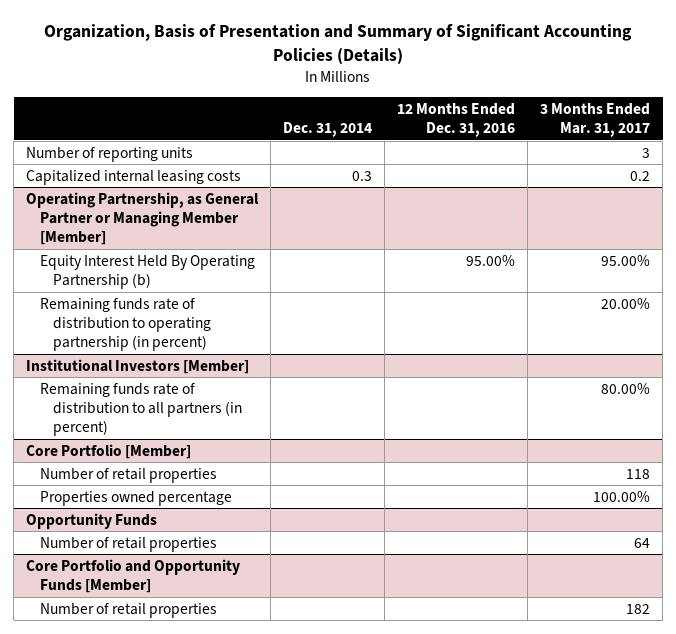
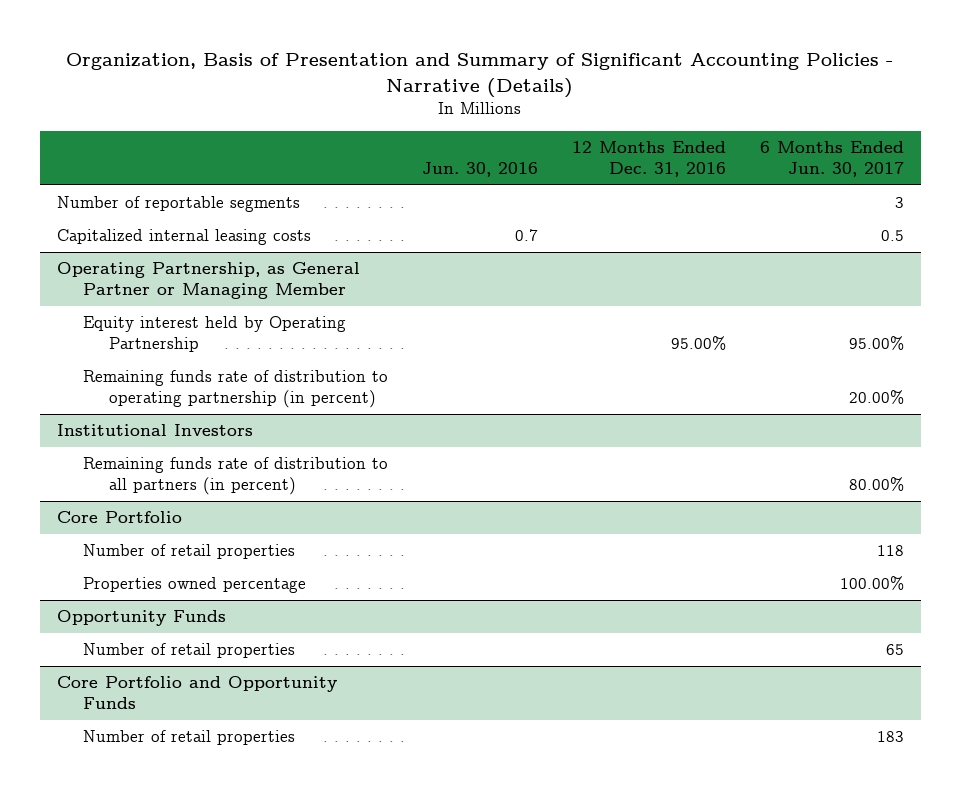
- Organization, Basis of Presentation and Summary of Significant Accounting Policies (Details)
+ Organization, Basis of Presentation and Summary of Significant Accounting Policies - Narrative (Details)
- | Dec. 31, 2014 | 12 Months Ended Dec. 31, 2016 | 3 Months Ended Mar. 31, 2017
+ | Jun. 30, 2016 | 12 Months Ended Dec. 31, 2016 | 6 Months Ended Jun. 30, 2017
- Number of reporting units | | | 3
+ Number of reportable segments | | | 3
- Operating Partnership, as General Partner or Managing Member [Member]
- Equity Interest Held By Operating Partnership (b) | | 95.00% | 95.00%
+ Operating Partnership, as General Partner or Managing Member
+ Equity interest held by Operating Partnership | | 95.00% | 95.00%
- Institutional Investors [Member]
+ Institutional Investors
- Core Portfolio [Member]
+ Core Portfolio
- Core Portfolio and Opportunity Funds [Member]
+ Core Portfolio and Opportunity Funds

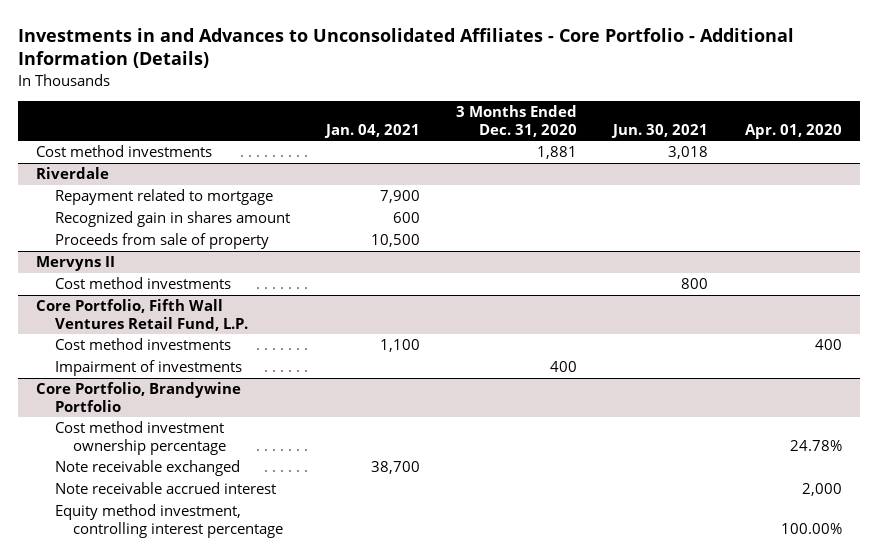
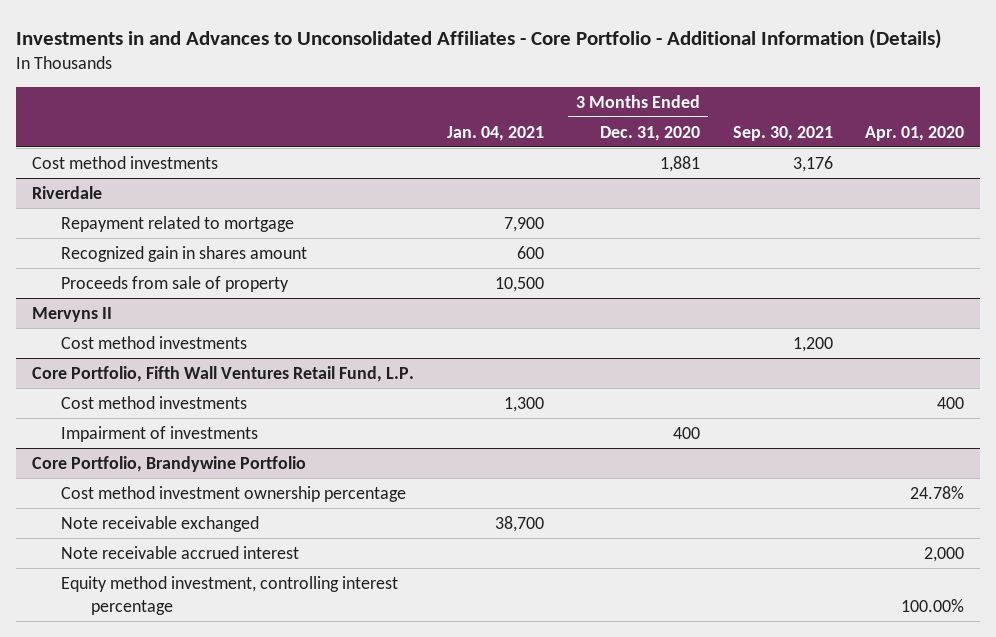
- | Jan. 04, 2021 | 3 Months Ended Dec. 31, 2020 | Jun. 30, 2021 | Apr. 01, 2020
+ | Jan. 04, 2021 | 3 Months Ended Dec. 31, 2020 | Sep. 30, 2021 | Apr. 01, 2020
@ Core Portfolio, Fifth Wall Ventures Retail Fund, L.P.
- Cost method investments | 1,100 | | | 400
+ Cost method investments | 1,300 | | | 400

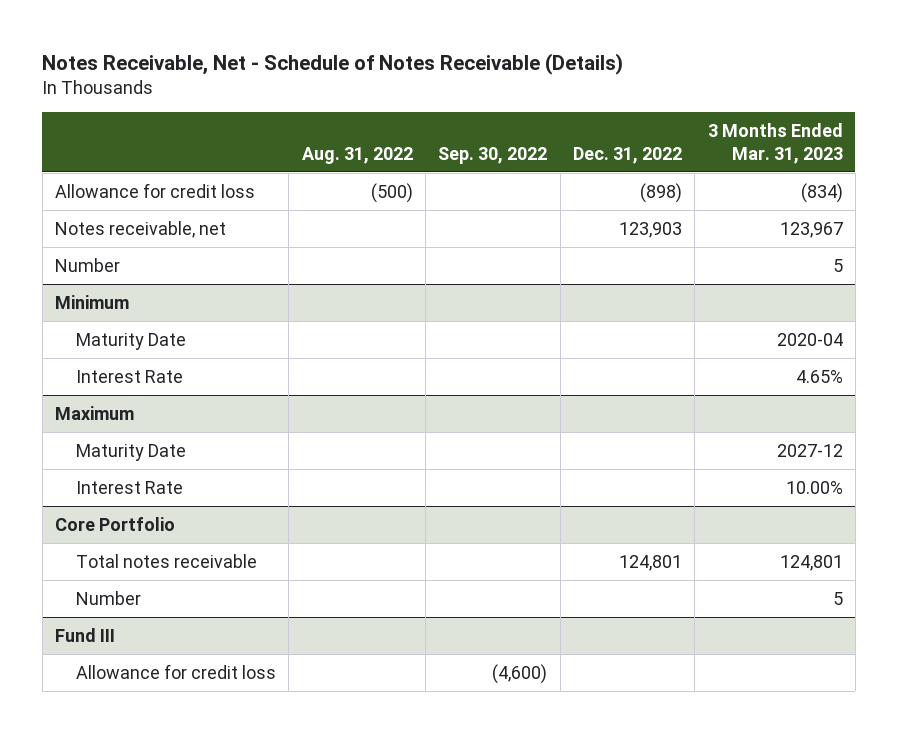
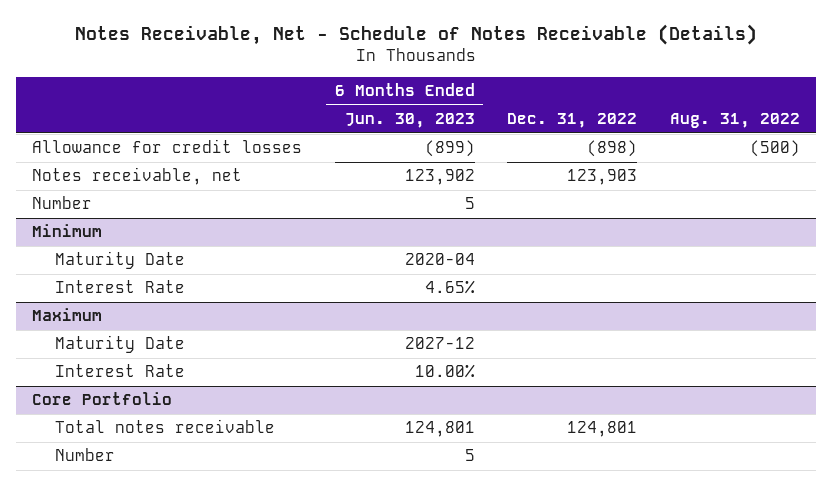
- | Aug. 31, 2022 | Sep. 30, 2022 | Dec. 31, 2022 | 3 Months Ended Mar. 31, 2023
+ | 6 Months Ended Jun. 30, 2023 | Dec. 31, 2022 | Aug. 31, 2022
- Allowance for credit loss | (500) | | (898) | (834)
+ Allowance for credit losses | (899) | (898) | (500)
- Fund III
- Allowance for credit loss | | (4,600) | |

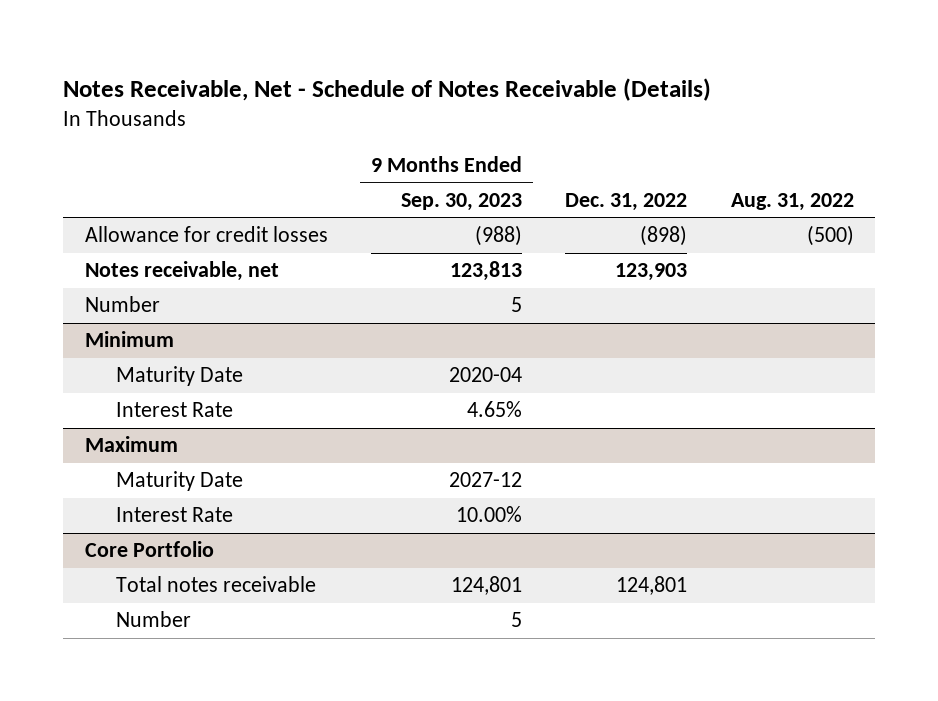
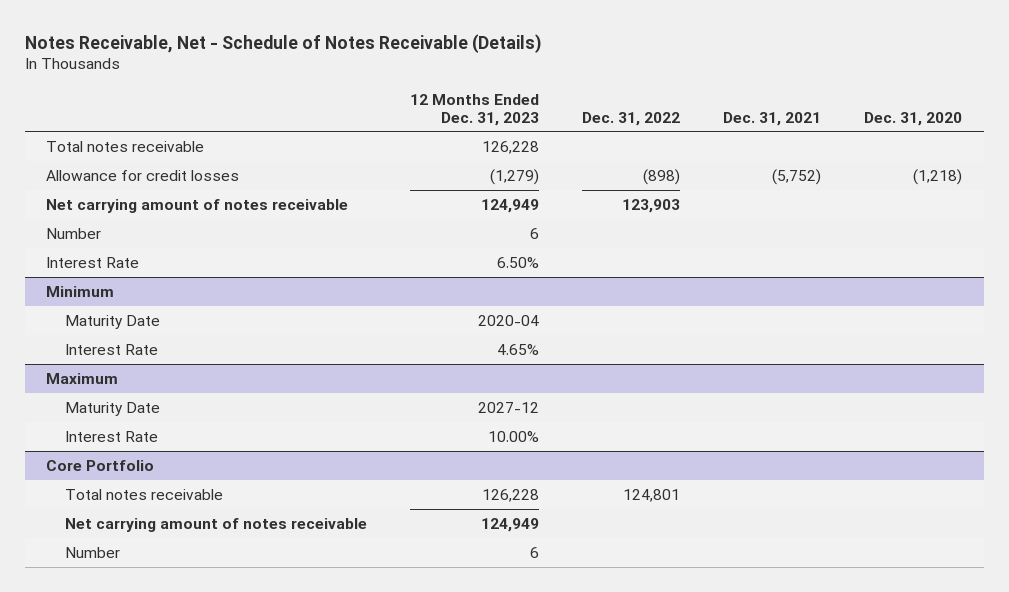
- | 9 Months Ended Sep. 30, 2023 | Dec. 31, 2022 | Aug. 31, 2022
+ | 12 Months Ended Dec. 31, 2023 | Dec. 31, 2022 | Dec. 31, 2021 | Dec. 31, 2020
+ Total notes receivable | 126,228 | | |
- Notes receivable, net | 123,813 | 123,903 |
+ Net carrying amount of notes receivable | 124,949 | 123,903 | |
+ Interest Rate | 6.50% | | |
@ Core Portfolio
+ Net carrying amount of notes receivable | 124,949 | | |

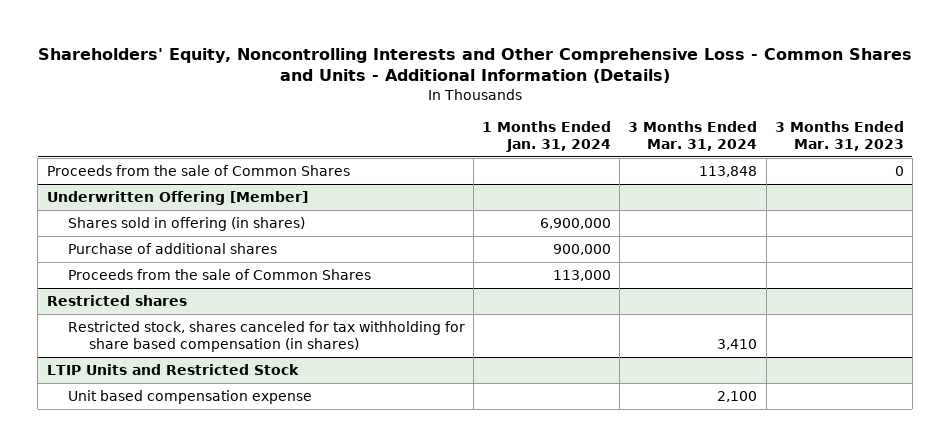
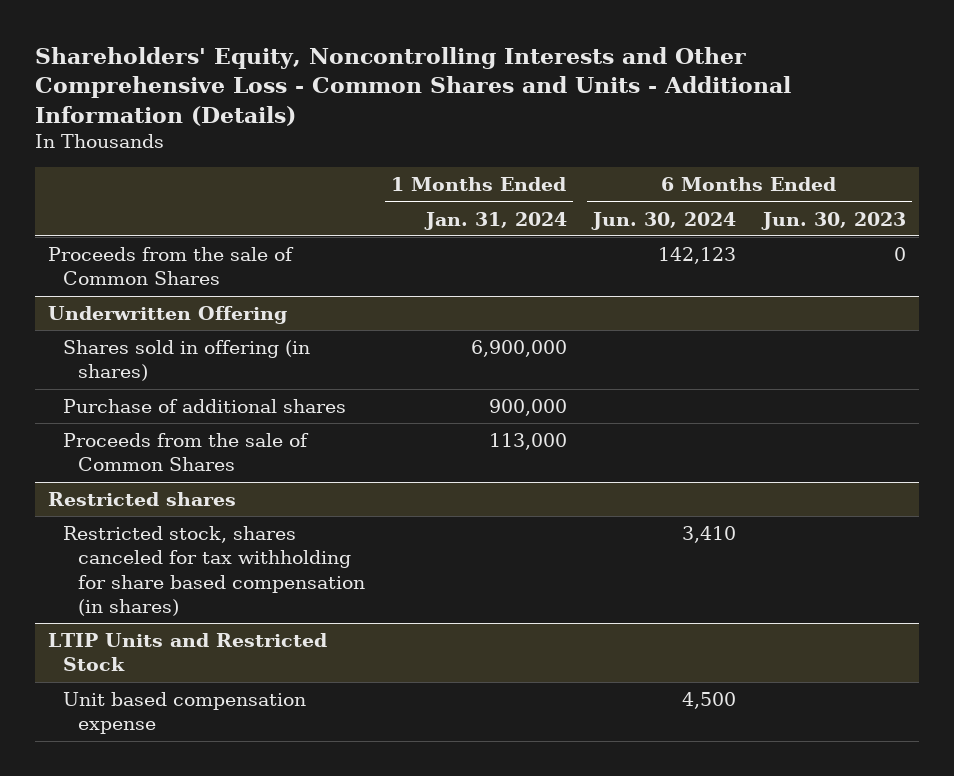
- | 1 Months Ended Jan. 31, 2024 | 3 Months Ended Mar. 31, 2024 | 3 Months Ended Mar. 31, 2023
+ | 1 Months Ended Jan. 31, 2024 | 6 Months Ended Jun. 30, 2024 | 6 Months Ended Jun. 30, 2023
- Underwritten Offering [Member]
+ Underwritten Offering

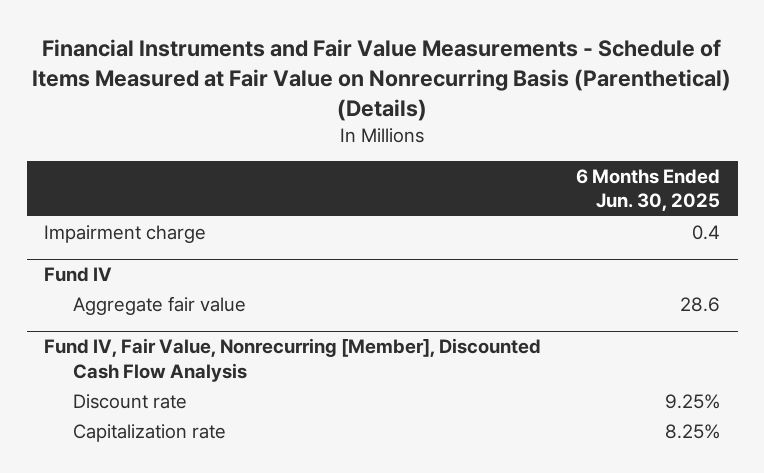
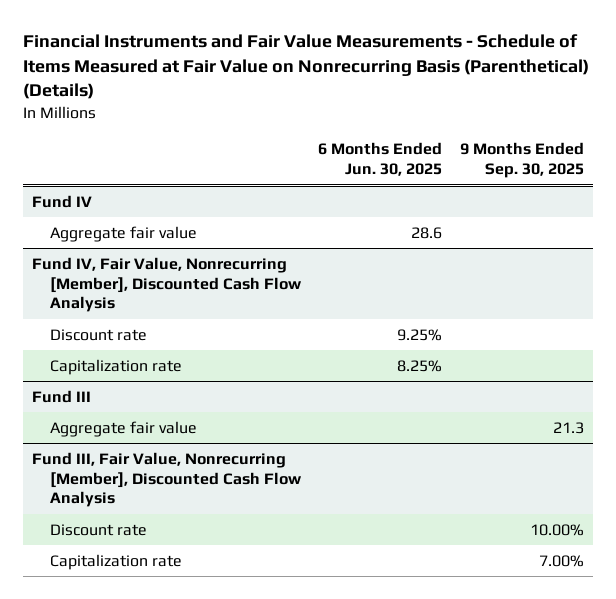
- | 6 Months Ended Jun. 30, 2025
+ | 6 Months Ended Jun. 30, 2025 | 9 Months Ended Sep. 30, 2025
- Impairment charge | 0.4
+ Fund III
+ Aggregate fair value | | 21.3
+ Fund III, Fair Value, Nonrecurring [Member], Discounted Cash Flow Analysis
+ Discount rate | | 10.00%
+ Capitalization rate | | 7.00%

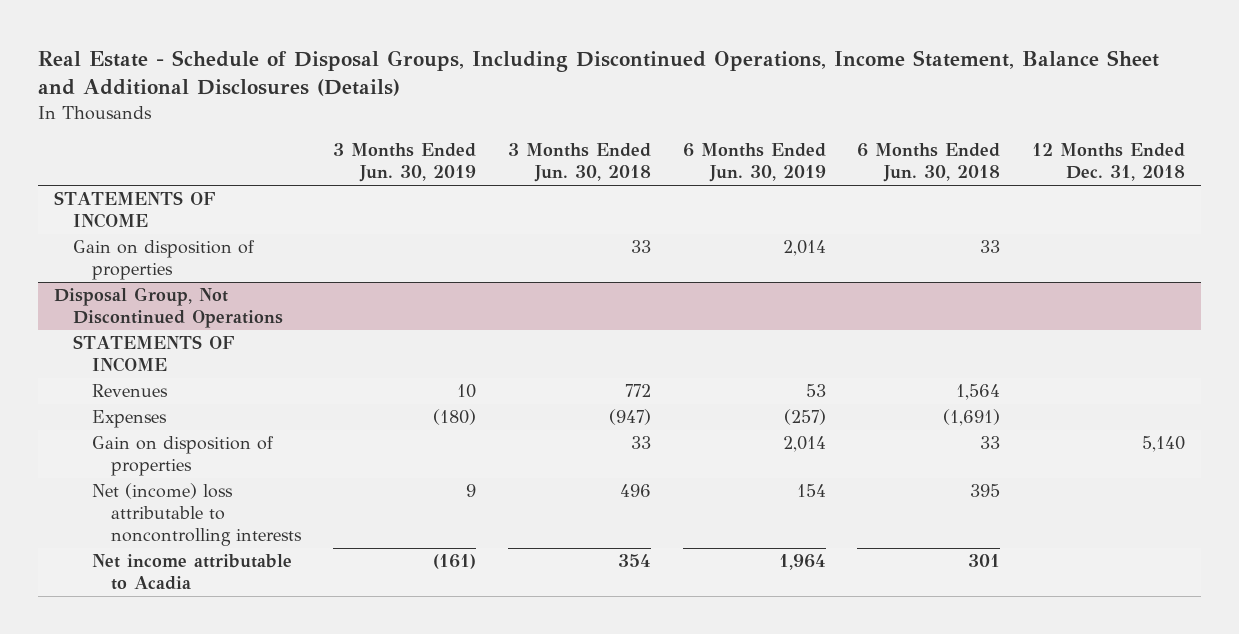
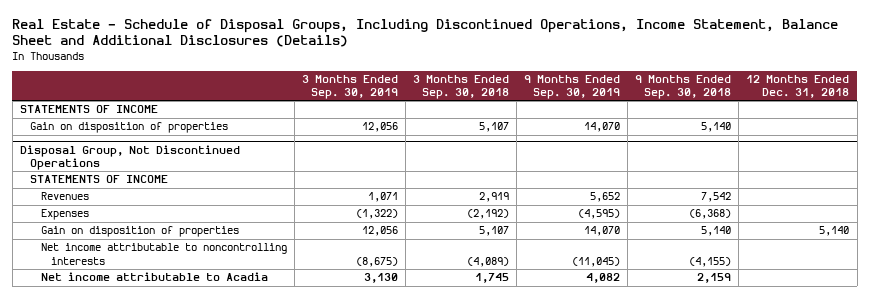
- | 3 Months Ended Jun. 30, 2019 | 3 Months Ended Jun. 30, 2018 | 6 Months Ended Jun. 30, 2019 | 6 Months Ended Jun. 30, 2018 | 12 Months Ended Dec. 31, 2018
+ | 3 Months Ended Sep. 30, 2019 | 3 Months Ended Sep. 30, 2018 | 9 Months Ended Sep. 30, 2019 | 9 Months Ended Sep. 30, 2018 | 12 Months Ended Dec. 31, 2018
@ Disposal Group, Not Discontinued Operations
- Net (income) loss attributable to noncontrolling interests | 9 | 496 | 154 | 395 |
+ Net income attributable to noncontrolling interests | (8,675) | (4,089) | (11,045) | (4,155) |

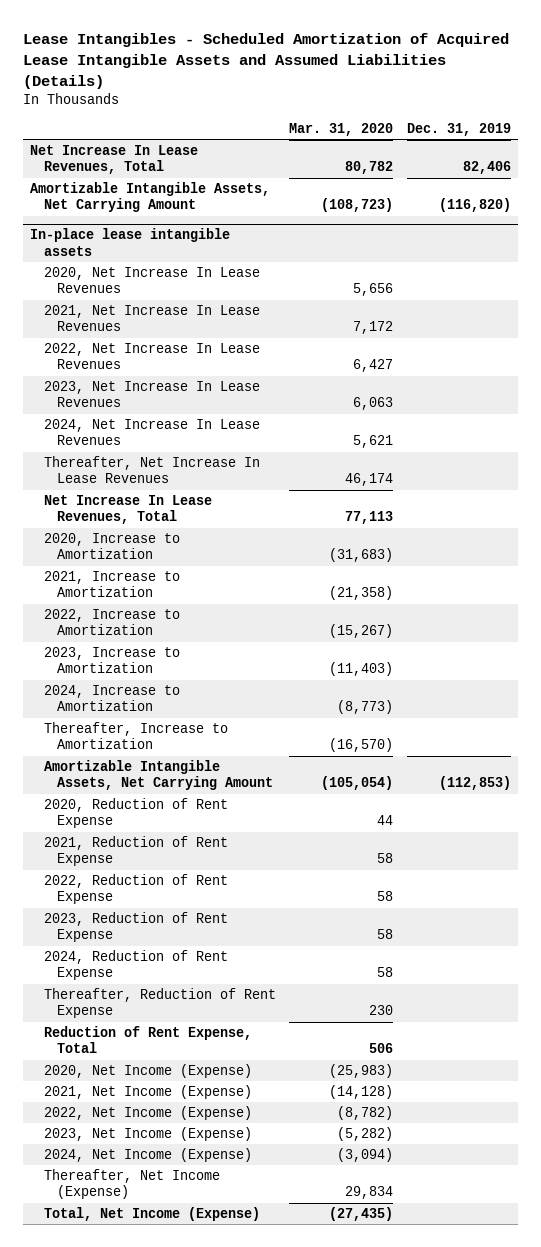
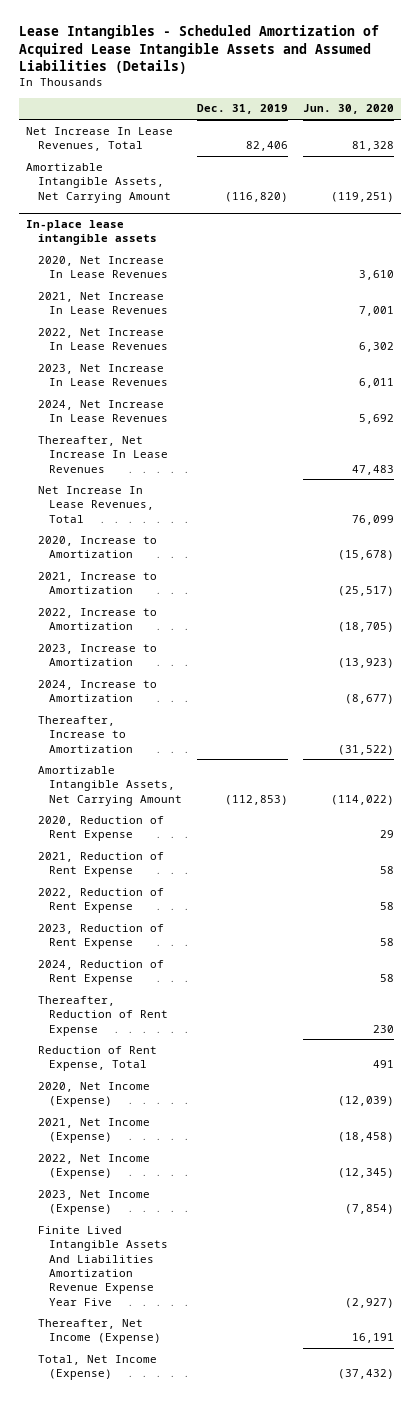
- | Mar. 31, 2020 | Dec. 31, 2019
+ | Dec. 31, 2019 | Jun. 30, 2020
@ In-place lease intangible assets
- 2024, Net Income (Expense) | (3,094) |
+ Finite Lived Intangible Assets And Liabilities Amortization Revenue Expense Year Five | | (2,927)

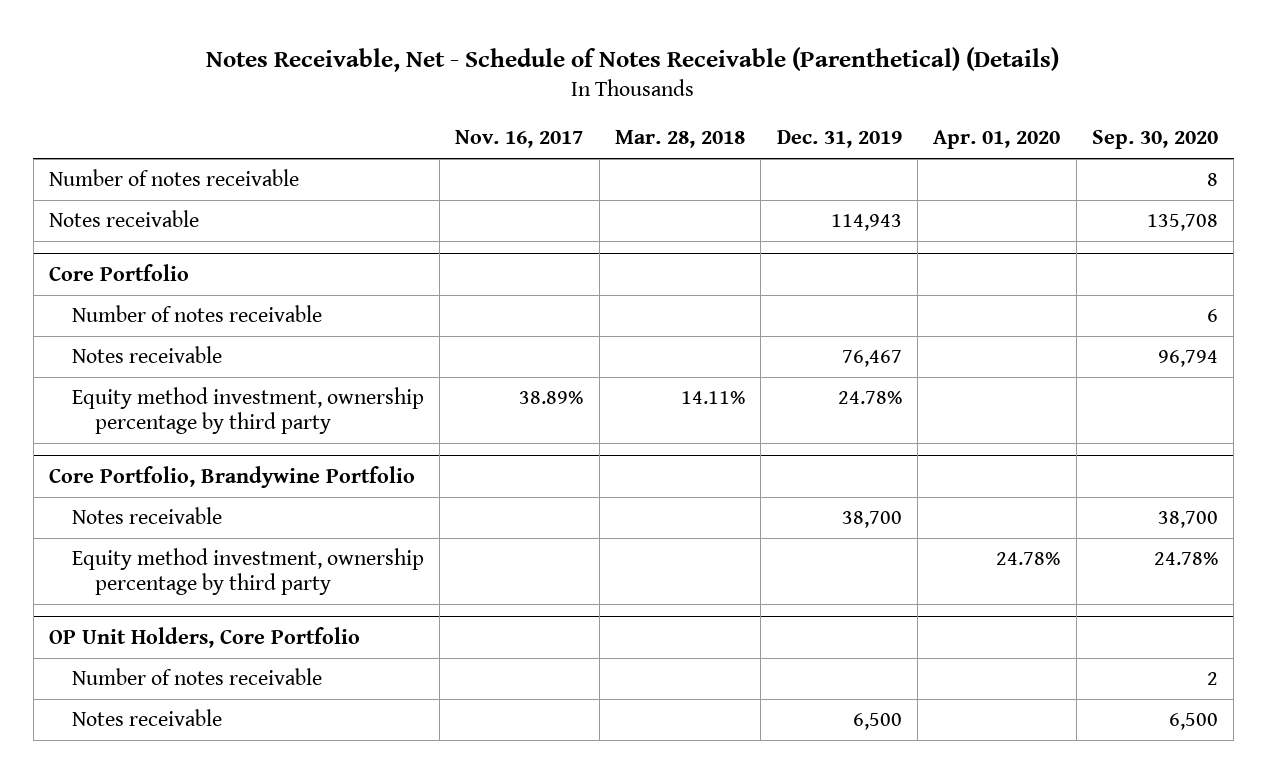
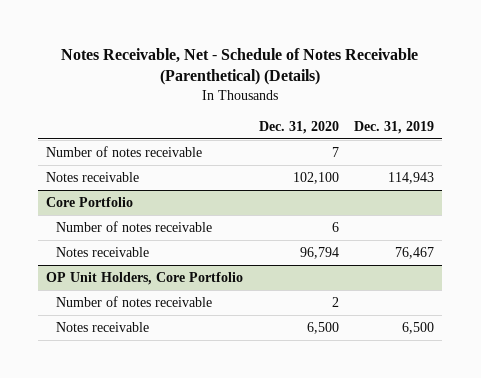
- | Nov. 16, 2017 | Mar. 28, 2018 | Dec. 31, 2019 | Apr. 01, 2020 | Sep. 30, 2020
+ | Dec. 31, 2020 | Dec. 31, 2019
@ Core Portfolio
- Equity method investment, ownership percentage by third party | 38.89% | 14.11% | 24.78% | |
- Core Portfolio, Brandywine Portfolio
- Notes receivable | | | 38,700 | | 38,700
- Equity method investment, ownership percentage by third party | | | | 24.78% | 24.78%

